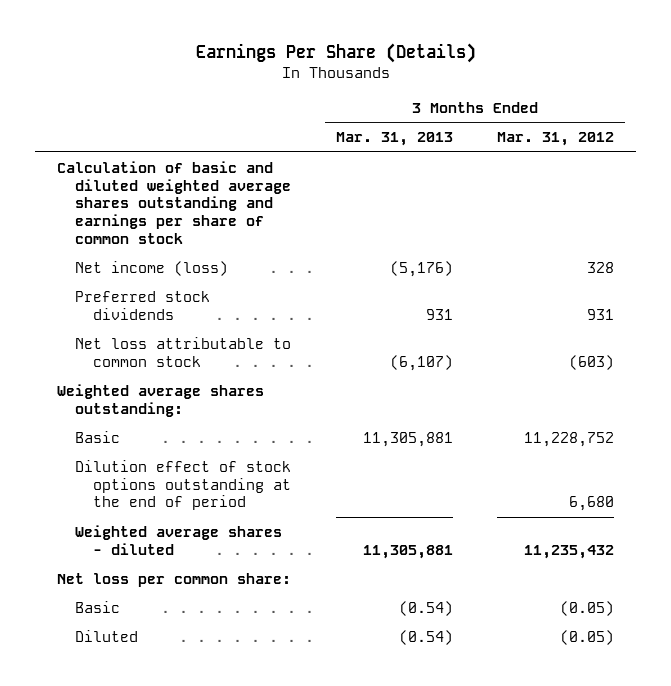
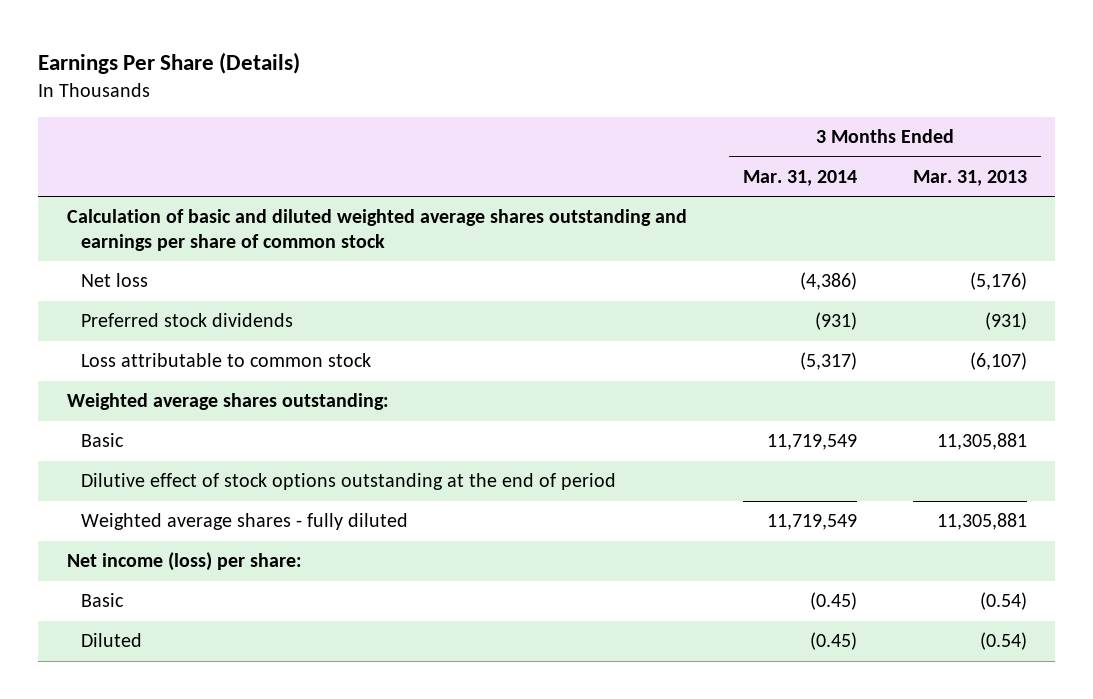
- | 3 Months Ended Mar. 31, 2013 | 3 Months Ended Mar. 31, 2012
+ | 3 Months Ended Mar. 31, 2014 | 3 Months Ended Mar. 31, 2013
- Net income (loss) | (5,176) | 328
- Preferred stock dividends | 931 | 931
- Net loss attributable to common stock | (6,107) | (603)
+ Net loss | (4,386) | (5,176)
+ Preferred stock dividends | (931) | (931)
+ Loss attributable to common stock | (5,317) | (6,107)
- Dilution effect of stock options outstanding at the end of period | | 6,680
- Weighted average shares - diluted | 11,305,881 | 11,235,432
- Net loss per common share:
+ Dilutive effect of stock options outstanding at the end of period
+ Weighted average shares - fully diluted | 11,719,549 | 11,305,881
+ Net income (loss) per share:

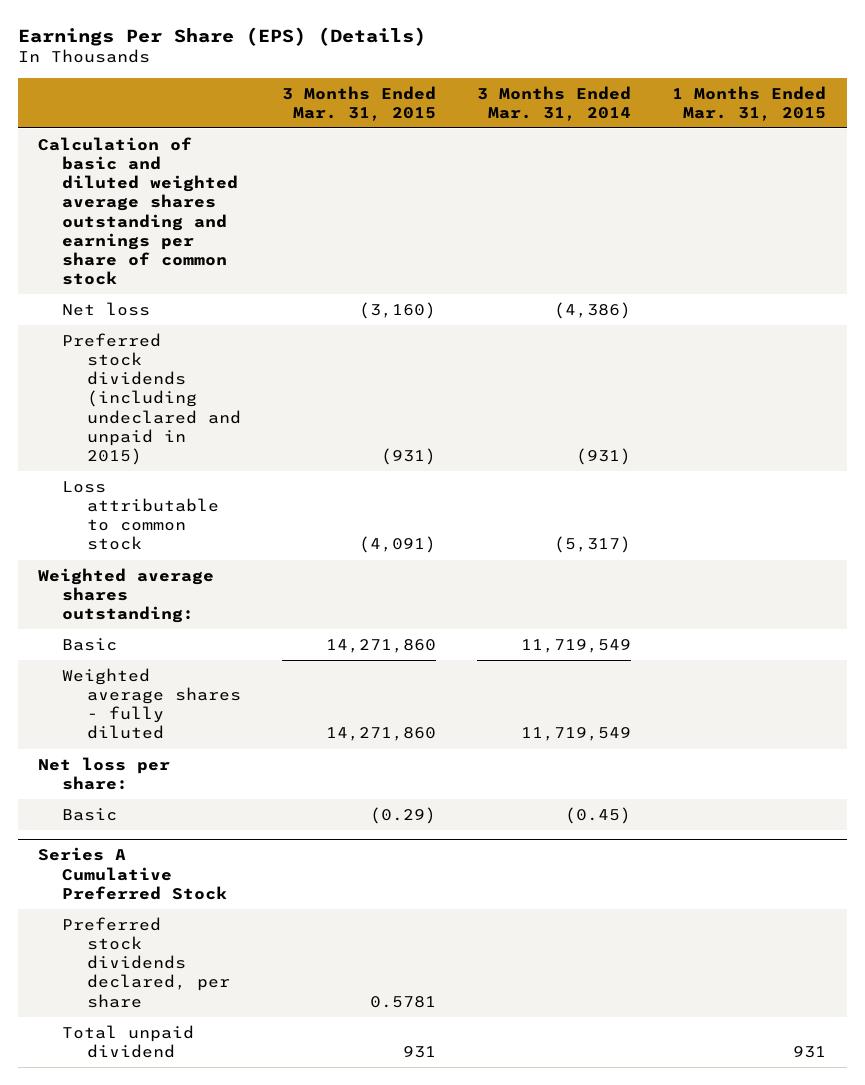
- Earnings Per Share (Details)
+ Earnings Per Share (EPS) (Details)
- | 3 Months Ended Mar. 31, 2014 | 3 Months Ended Mar. 31, 2013
+ | 3 Months Ended Mar. 31, 2015 | 3 Months Ended Mar. 31, 2014 | 1 Months Ended Mar. 31, 2015
- Preferred stock dividends | (931) | (931)
+ Preferred stock dividends (including undeclared and unpaid in 2015) | (931) | (931) |
- Dilutive effect of stock options outstanding at the end of period
- Net income (loss) per share:
+ Net loss per share:
- Diluted | (0.45) | (0.54)
+ Series A Cumulative Preferred Stock
+ Preferred stock dividends declared, per share | 0.5781 | |
+ Total unpaid dividend | 931 | | 931

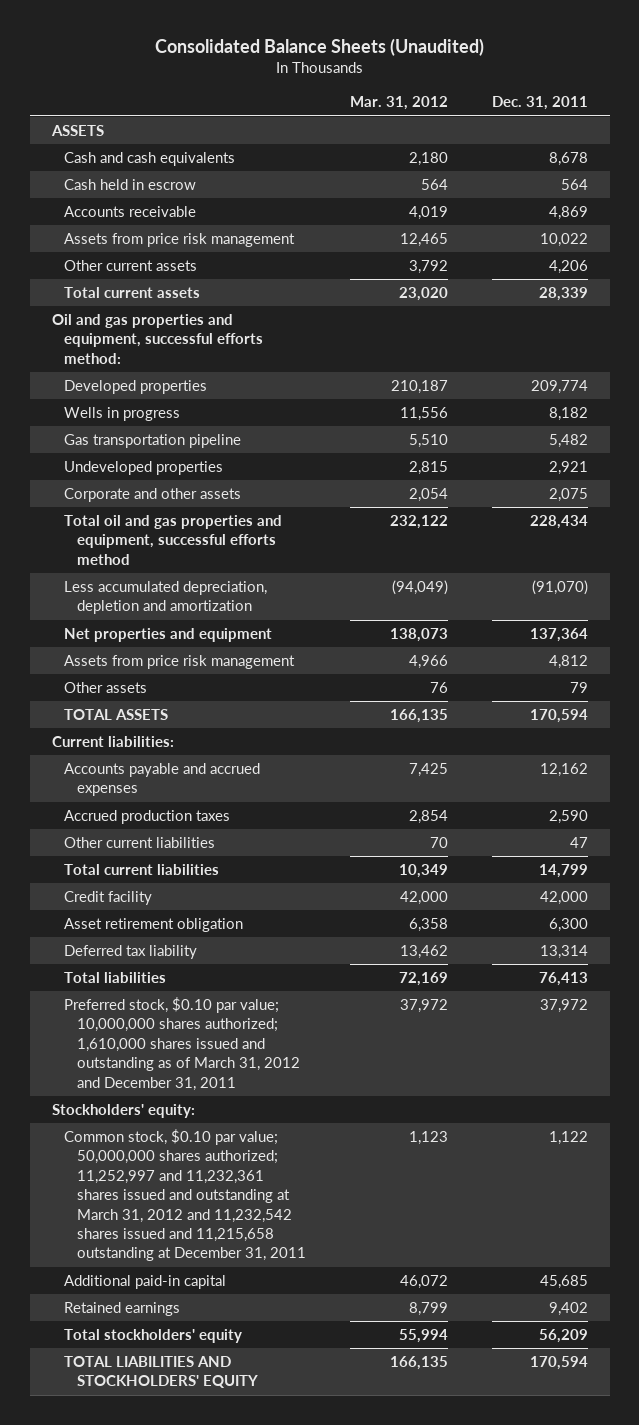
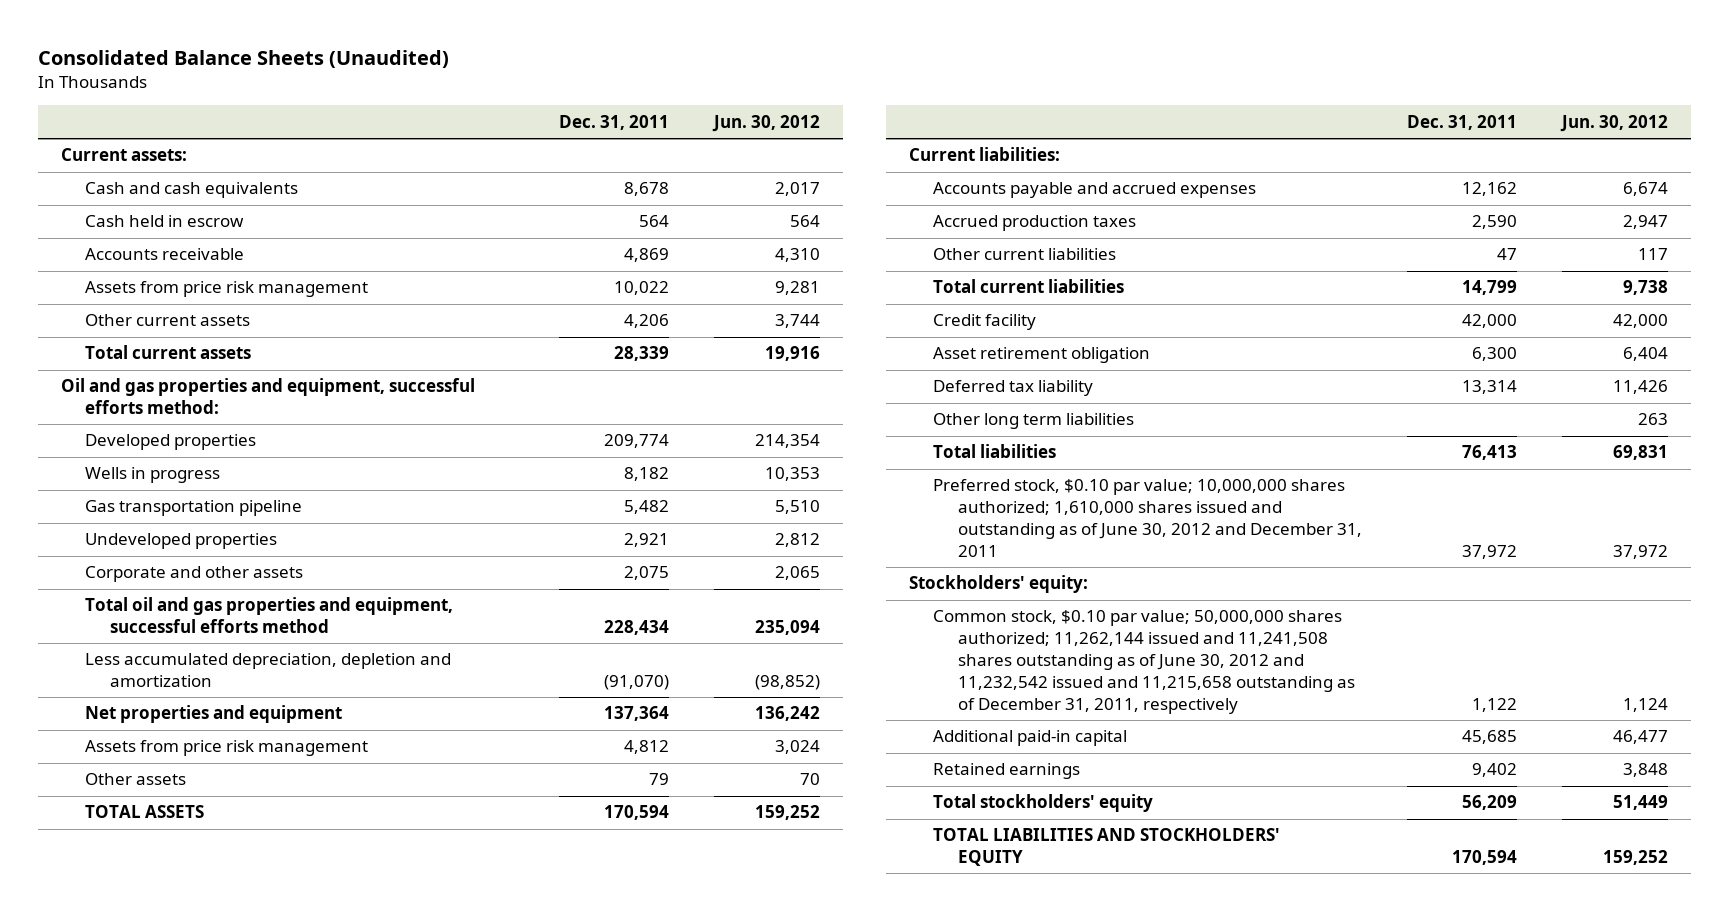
- | Mar. 31, 2012 | Dec. 31, 2011
+ | Dec. 31, 2011 | Jun. 30, 2012
- ASSETS
+ Current assets:
+ Other long term liabilities | | 263
- Preferred stock, $0.10 par value; 10,000,000 shares authorized; 1,610,000 shares issued and outstanding as of March 31, 2012 and December 31, 2011 | 37,972 | 37,972
+ Preferred stock, $0.10 par value; 10,000,000 shares authorized; 1,610,000 shares issued and outstanding as of June 30, 2012 and December 31, 2011 | 37,972 | 37,972
- Common stock, $0.10 par value; 50,000,000 shares authorized; 11,252,997 and 11,232,361 shares issued and outstanding at March 31, 2012 and 11,232,542 shares issued and 11,215,658 outstanding at December 31, 2011 | 1,123 | 1,122
+ Common stock, $0.10 par value; 50,000,000 shares authorized; 11,262,144 issued and 11,241,508 shares outstanding as of June 30, 2012 and 11,232,542 issued and 11,215,658 outstanding as of December 31, 2011, respectively | 1,122 | 1,124

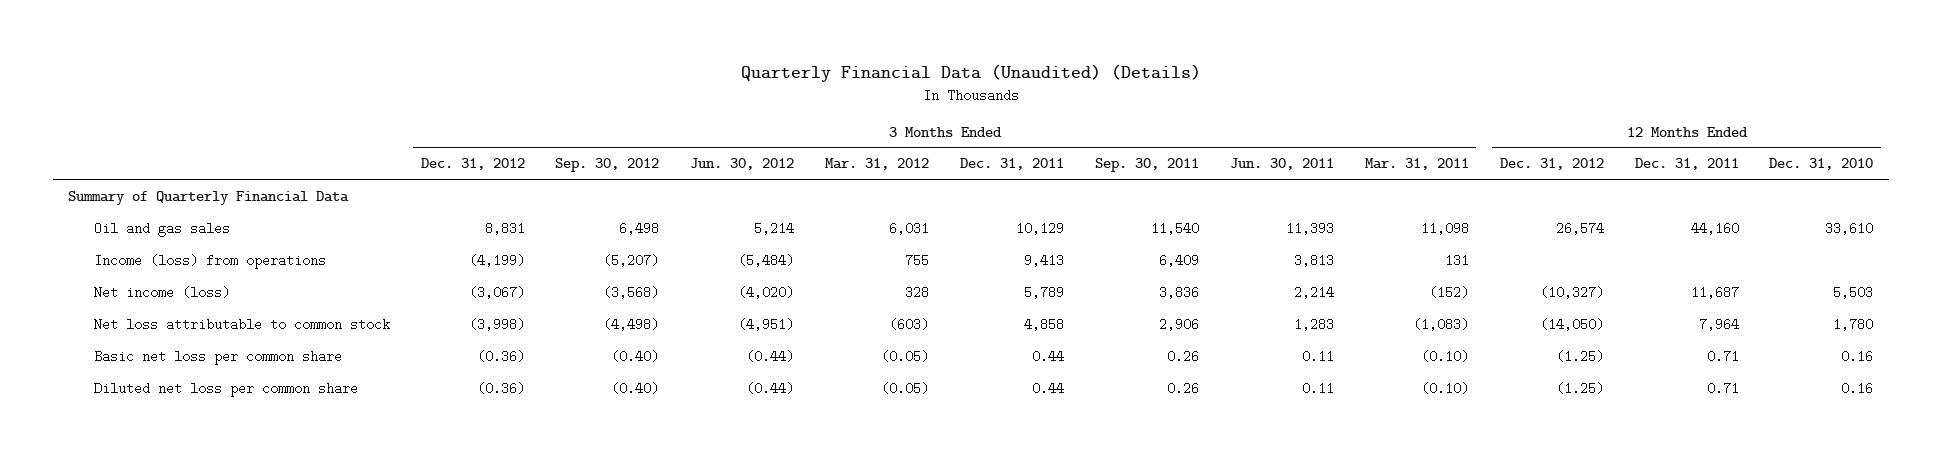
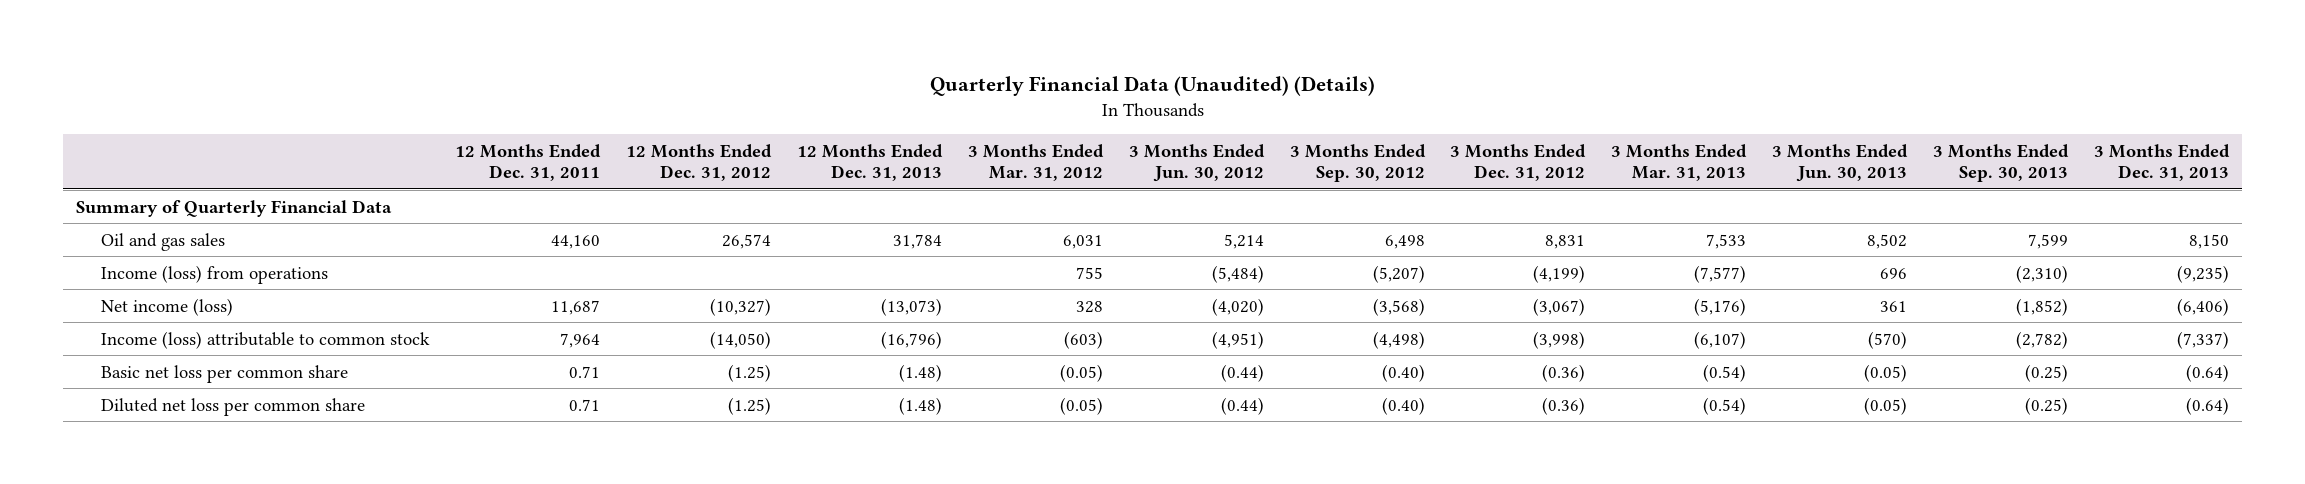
- | 3 Months Ended Dec. 31, 2012 | 3 Months Ended Sep. 30, 2012 | 3 Months Ended Jun. 30, 2012 | 3 Months Ended Mar. 31, 2012 | 3 Months Ended Dec. 31, 2011 | 3 Months Ended Sep. 30, 2011 | 3 Months Ended Jun. 30, 2011 | 3 Months Ended Mar. 31, 2011 | 12 Months Ended Dec. 31, 2012 | 12 Months Ended Dec. 31, 2011 | 12 Months Ended Dec. 31, 2010
+ | 12 Months Ended Dec. 31, 2011 | 12 Months Ended Dec. 31, 2012 | 12 Months Ended Dec. 31, 2013 | 3 Months Ended Mar. 31, 2012 | 3 Months Ended Jun. 30, 2012 | 3 Months Ended Sep. 30, 2012 | 3 Months Ended Dec. 31, 2012 | 3 Months Ended Mar. 31, 2013 | 3 Months Ended Jun. 30, 2013 | 3 Months Ended Sep. 30, 2013 | 3 Months Ended Dec. 31, 2013
- Net loss attributable to common stock | (3,998) | (4,498) | (4,951) | (603) | 4,858 | 2,906 | 1,283 | (1,083) | (14,050) | 7,964 | 1,780
+ Income (loss) attributable to common stock | 7,964 | (14,050) | (16,796) | (603) | (4,951) | (4,498) | (3,998) | (6,107) | (570) | (2,782) | (7,337)

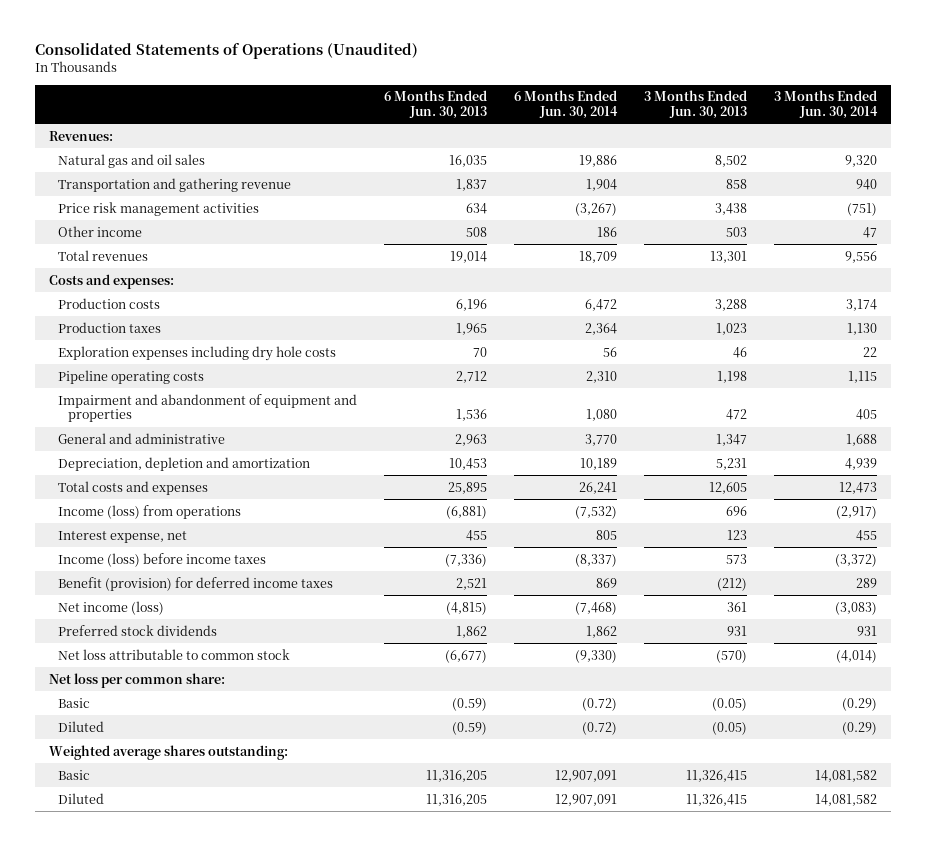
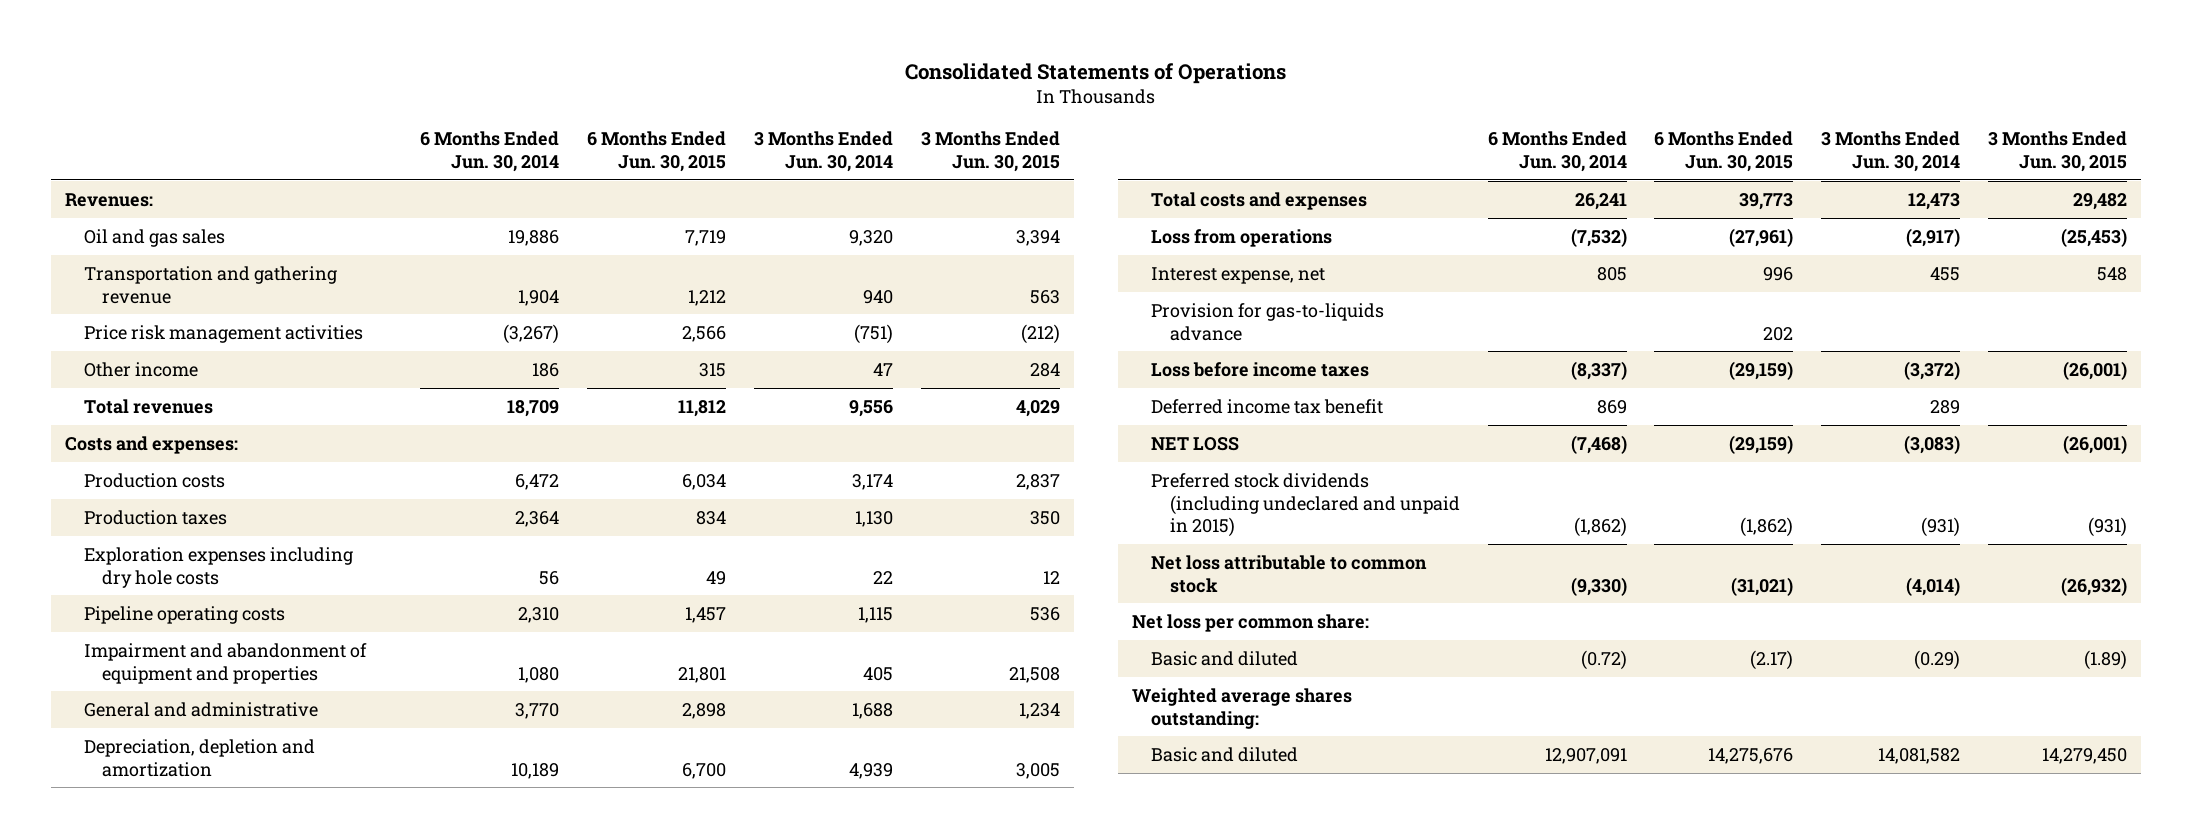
- Consolidated Statements of Operations (Unaudited)
+ Consolidated Statements of Operations
- | 6 Months Ended Jun. 30, 2013 | 6 Months Ended Jun. 30, 2014 | 3 Months Ended Jun. 30, 2013 | 3 Months Ended Jun. 30, 2014
+ | 6 Months Ended Jun. 30, 2014 | 6 Months Ended Jun. 30, 2015 | 3 Months Ended Jun. 30, 2014 | 3 Months Ended Jun. 30, 2015
- Natural gas and oil sales | 16,035 | 19,886 | 8,502 | 9,320
+ Oil and gas sales | 19,886 | 7,719 | 9,320 | 3,394
- Income (loss) from operations | (6,881) | (7,532) | 696 | (2,917)
+ Loss from operations | (7,532) | (27,961) | (2,917) | (25,453)
- Income (loss) before income taxes | (7,336) | (8,337) | 573 | (3,372)
- Benefit (provision) for deferred income taxes | 2,521 | 869 | (212) | 289
- Net income (loss) | (4,815) | (7,468) | 361 | (3,083)
- Preferred stock dividends | 1,862 | 1,862 | 931 | 931
+ Provision for gas-to-liquids advance | | 202 | |
+ Loss before income taxes | (8,337) | (29,159) | (3,372) | (26,001)
+ Deferred income tax benefit | 869 | | 289 |
+ NET LOSS | (7,468) | (29,159) | (3,083) | (26,001)
+ Preferred stock dividends (including undeclared and unpaid in 2015) | (1,862) | (1,862) | (931) | (931)
- Basic | (0.59) | (0.72) | (0.05) | (0.29)
- Diluted | (0.59) | (0.72) | (0.05) | (0.29)
+ Basic and diluted | (0.72) | (2.17) | (0.29) | (1.89)
- Basic | 11,316,205 | 12,907,091 | 11,326,415 | 14,081,582
- Diluted | 11,316,205 | 12,907,091 | 11,326,415 | 14,081,582
+ Basic and diluted | 12,907,091 | 14,275,676 | 14,081,582 | 14,279,450

